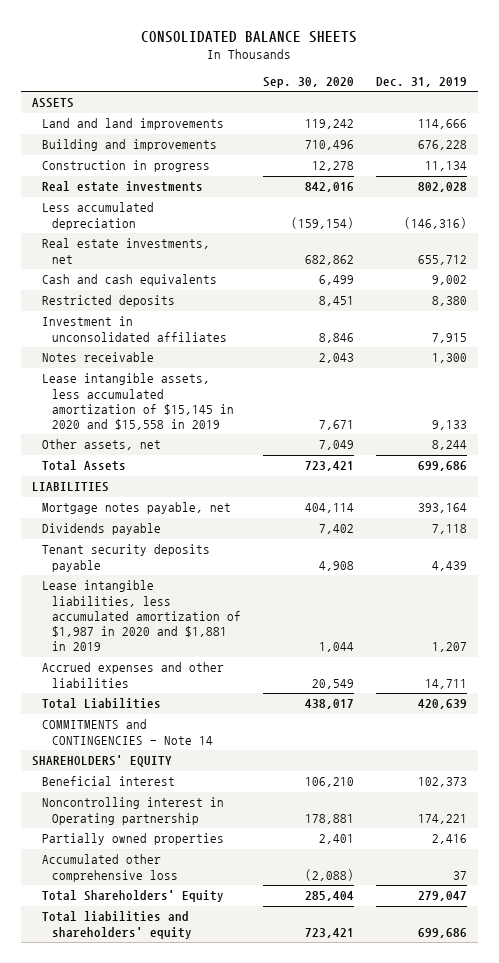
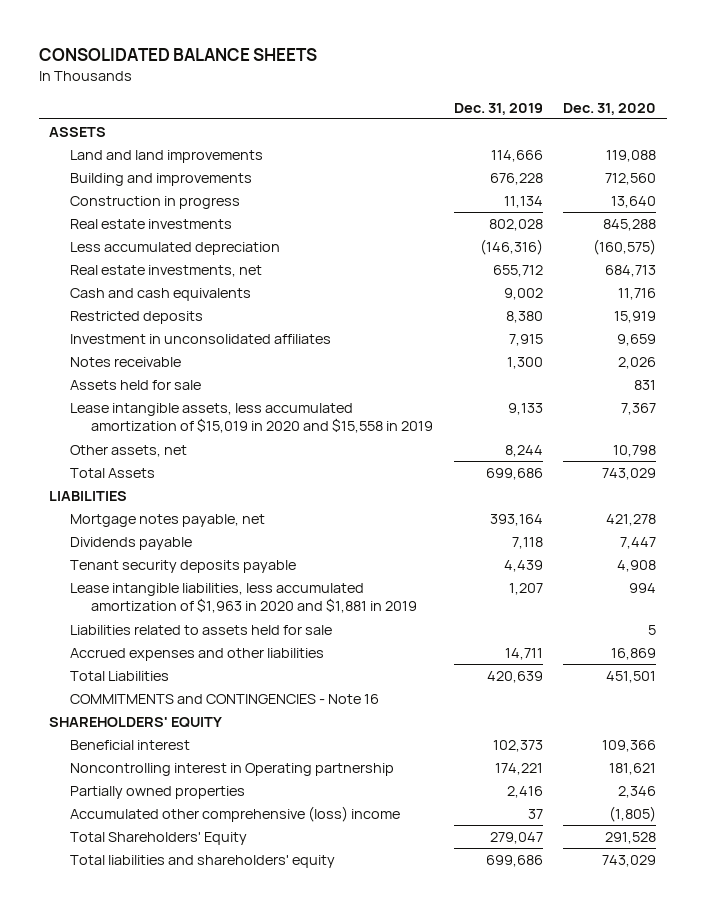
- | Sep. 30, 2020 | Dec. 31, 2019
+ | Dec. 31, 2019 | Dec. 31, 2020
- Lease intangible assets, less accumulated amortization of $15,145 in 2020 and $15,558 in 2019 | 7,671 | 9,133
+ Assets held for sale | | 831
+ Lease intangible assets, less accumulated amortization of $15,019 in 2020 and $15,558 in 2019 | 9,133 | 7,367
- Lease intangible liabilities, less accumulated amortization of $1,987 in 2020 and $1,881 in 2019 | 1,044 | 1,207
+ Lease intangible liabilities, less accumulated amortization of $1,963 in 2020 and $1,881 in 2019 | 1,207 | 994
+ Liabilities related to assets held for sale | | 5
- COMMITMENTS and CONTINGENCIES - Note 14
+ COMMITMENTS and CONTINGENCIES - Note 16
- Accumulated other comprehensive loss | (2,088) | 37
+ Accumulated other comprehensive (loss) income | 37 | (1,805)

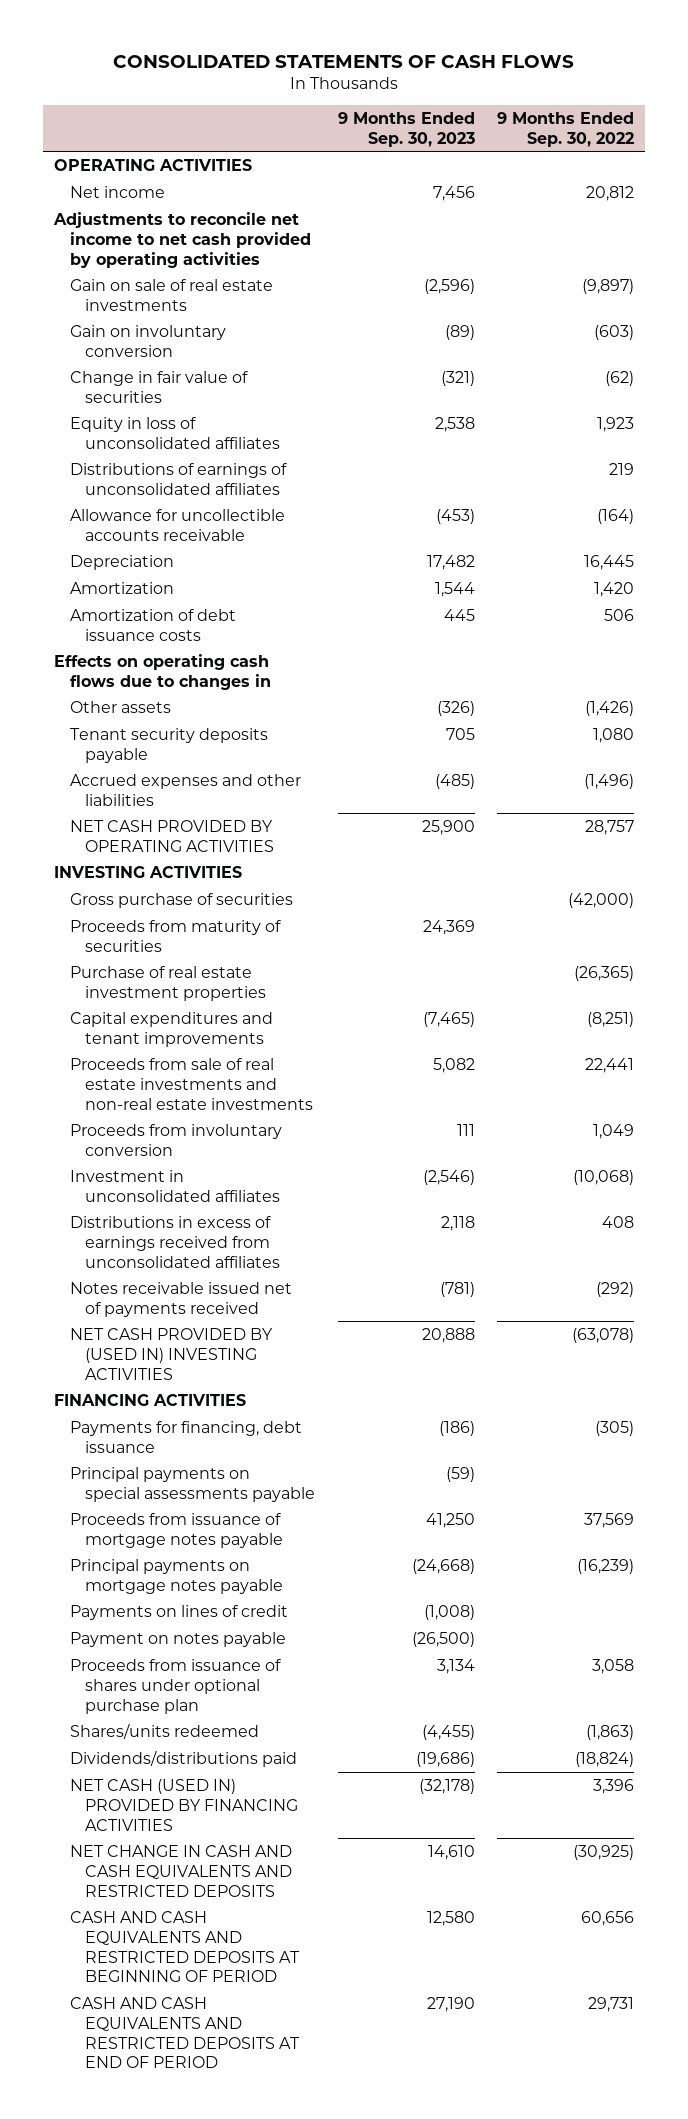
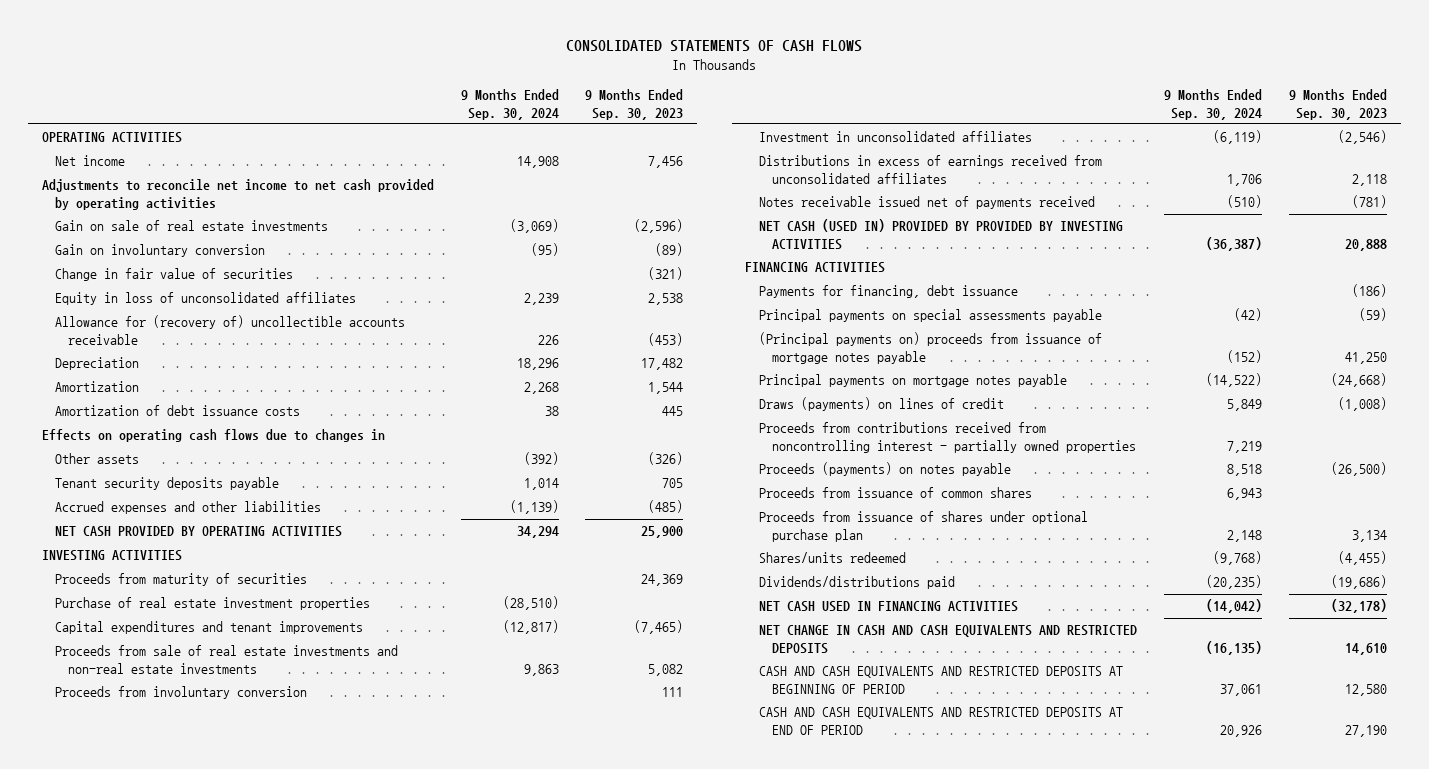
- | 9 Months Ended Sep. 30, 2023 | 9 Months Ended Sep. 30, 2022
+ | 9 Months Ended Sep. 30, 2024 | 9 Months Ended Sep. 30, 2023
- Distributions of earnings of unconsolidated affiliates | | 219
- Allowance for uncollectible accounts receivable | (453) | (164)
+ Allowance for (recovery of) uncollectible accounts receivable | 226 | (453)
- Gross purchase of securities | | (42,000)
- NET CASH PROVIDED BY (USED IN) INVESTING ACTIVITIES | 20,888 | (63,078)
+ NET CASH (USED IN) PROVIDED BY PROVIDED BY INVESTING ACTIVITIES | (36,387) | 20,888
- Proceeds from issuance of mortgage notes payable | 41,250 | 37,569
+ (Principal payments on) proceeds from issuance of mortgage notes payable | (152) | 41,250
- Payments on lines of credit | (1,008) |
- Payment on notes payable | (26,500) |
+ Draws (payments) on lines of credit | 5,849 | (1,008)
+ Proceeds from contributions received from noncontrolling interest - partially owned properties | 7,219 |
+ Proceeds (payments) on notes payable | 8,518 | (26,500)
+ Proceeds from issuance of common shares | 6,943 |
- NET CASH (USED IN) PROVIDED BY FINANCING ACTIVITIES | (32,178) | 3,396
+ NET CASH USED IN FINANCING ACTIVITIES | (14,042) | (32,178)

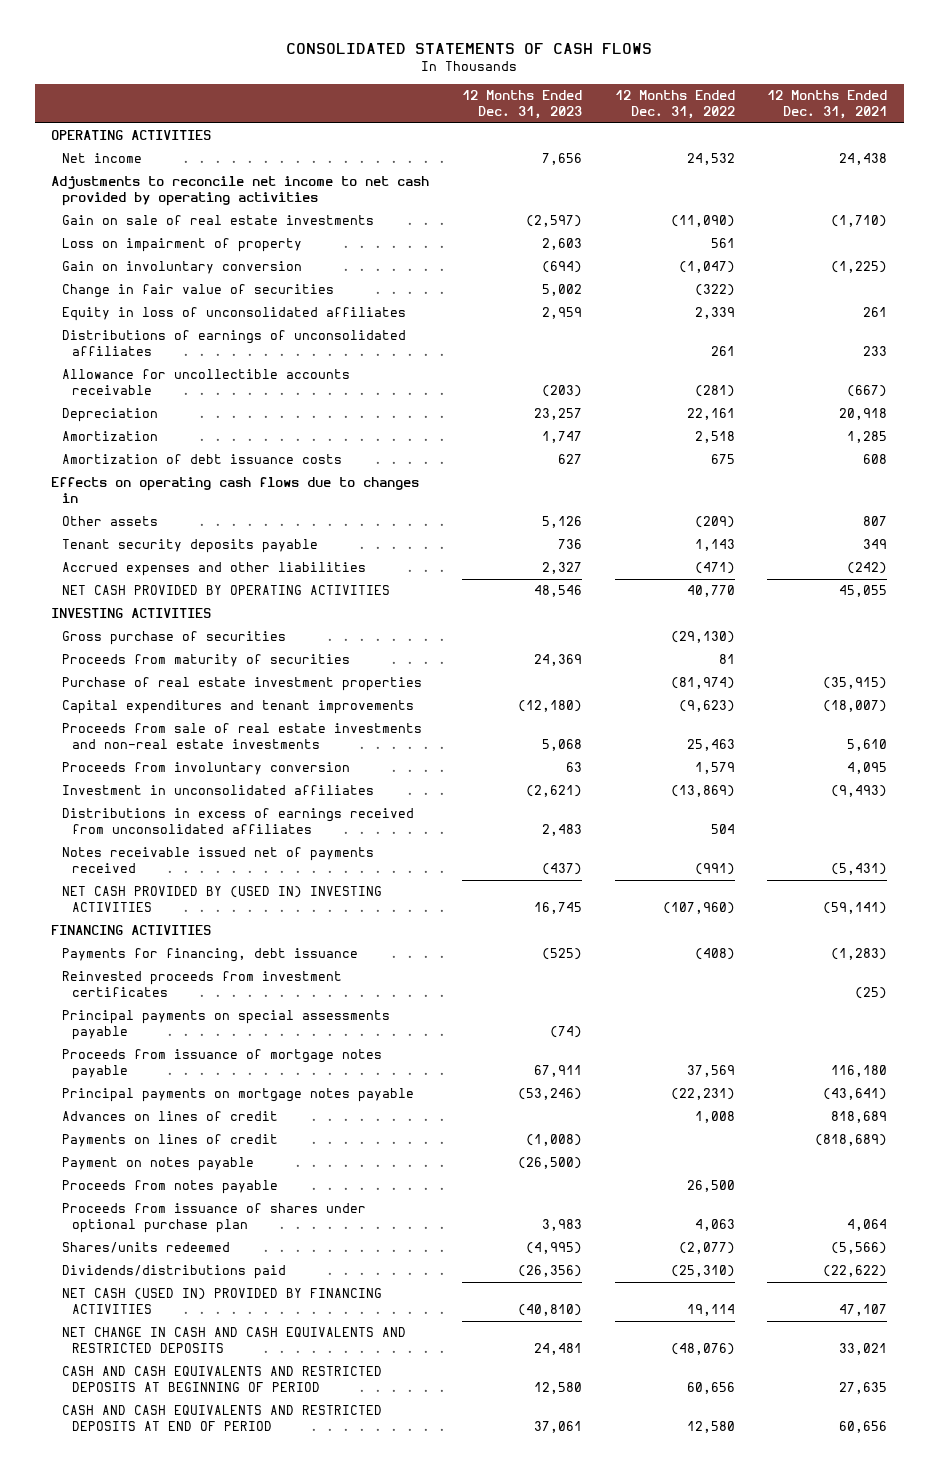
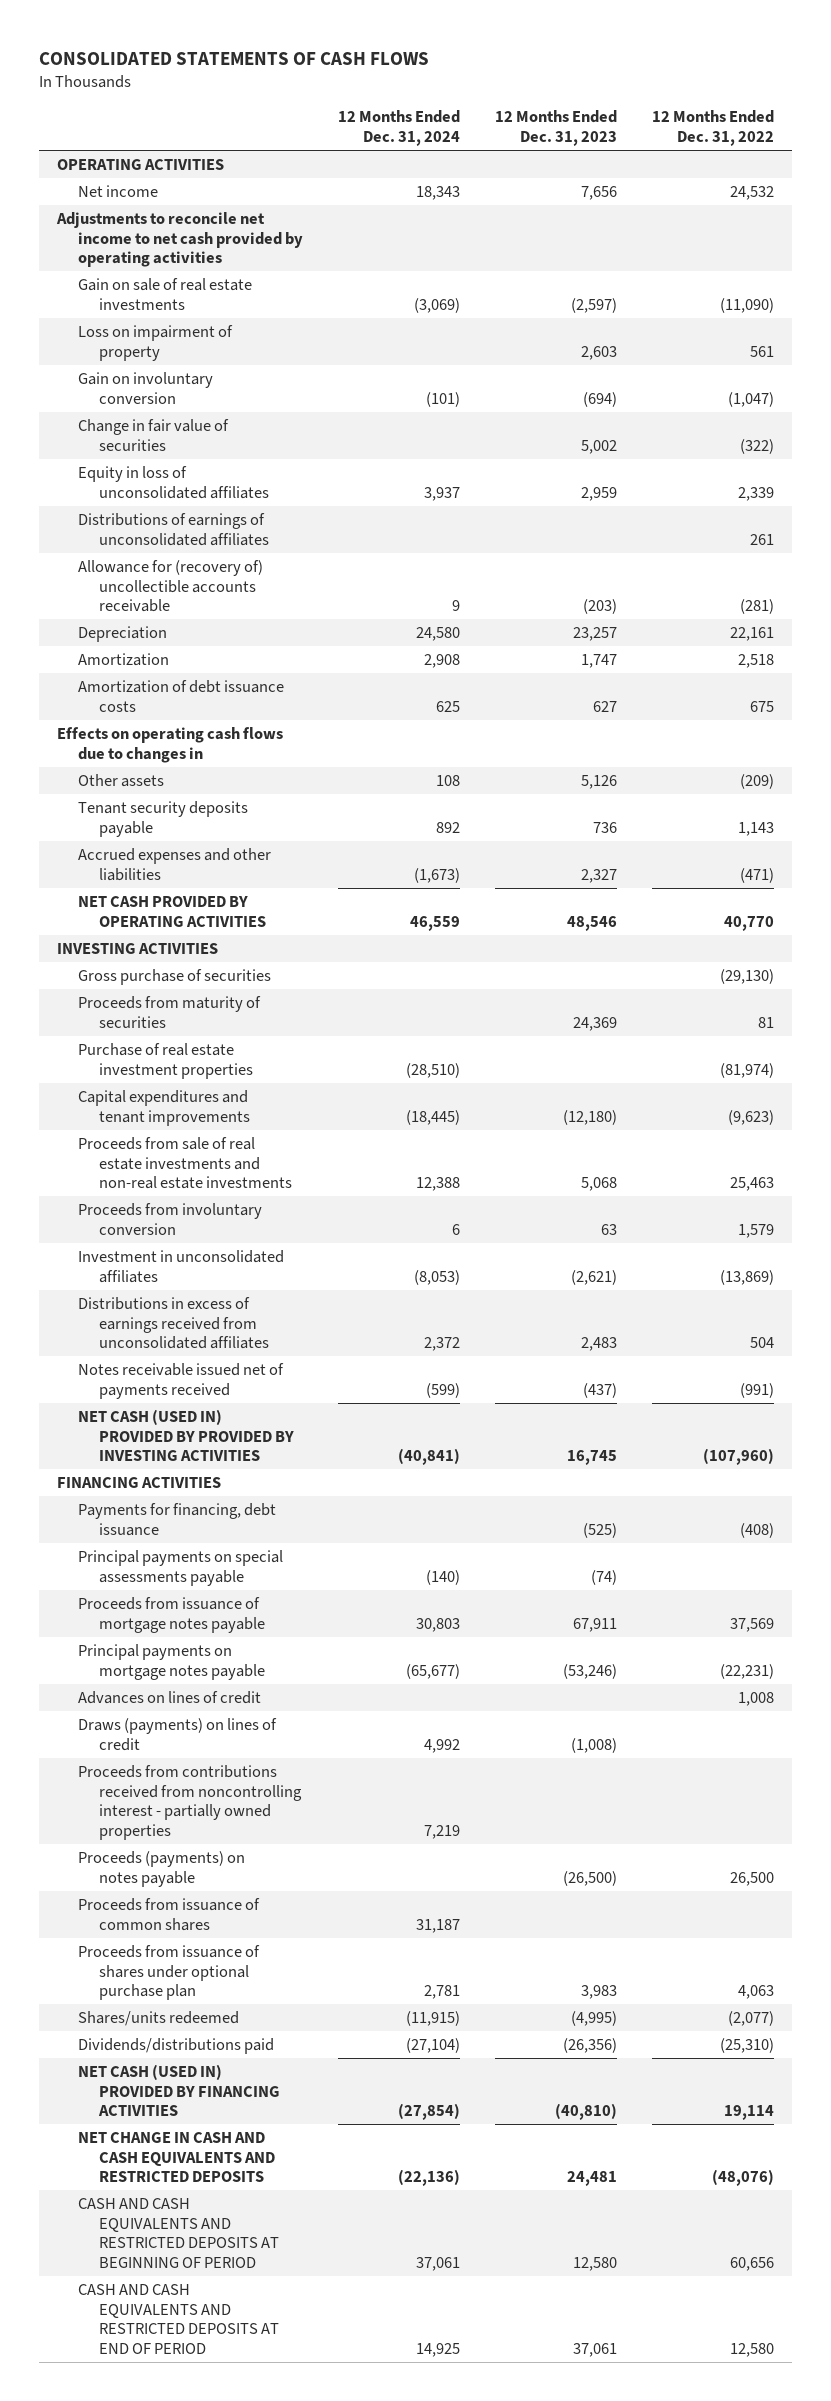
- | 12 Months Ended Dec. 31, 2023 | 12 Months Ended Dec. 31, 2022 | 12 Months Ended Dec. 31, 2021
+ | 12 Months Ended Dec. 31, 2024 | 12 Months Ended Dec. 31, 2023 | 12 Months Ended Dec. 31, 2022
- Allowance for uncollectible accounts receivable | (203) | (281) | (667)
+ Allowance for (recovery of) uncollectible accounts receivable | 9 | (203) | (281)
- NET CASH PROVIDED BY (USED IN) INVESTING ACTIVITIES | 16,745 | (107,960) | (59,141)
+ NET CASH (USED IN) PROVIDED BY PROVIDED BY INVESTING ACTIVITIES | (40,841) | 16,745 | (107,960)
- Reinvested proceeds from investment certificates | | | (25)
- Payments on lines of credit | (1,008) | | (818,689)
- Payment on notes payable | (26,500) | |
- Proceeds from notes payable | | 26,500 |
+ Draws (payments) on lines of credit | 4,992 | (1,008) |
+ Proceeds from contributions received from noncontrolling interest - partially owned properties | 7,219 | |
+ Proceeds (payments) on notes payable | | (26,500) | 26,500
+ Proceeds from issuance of common shares | 31,187 | |

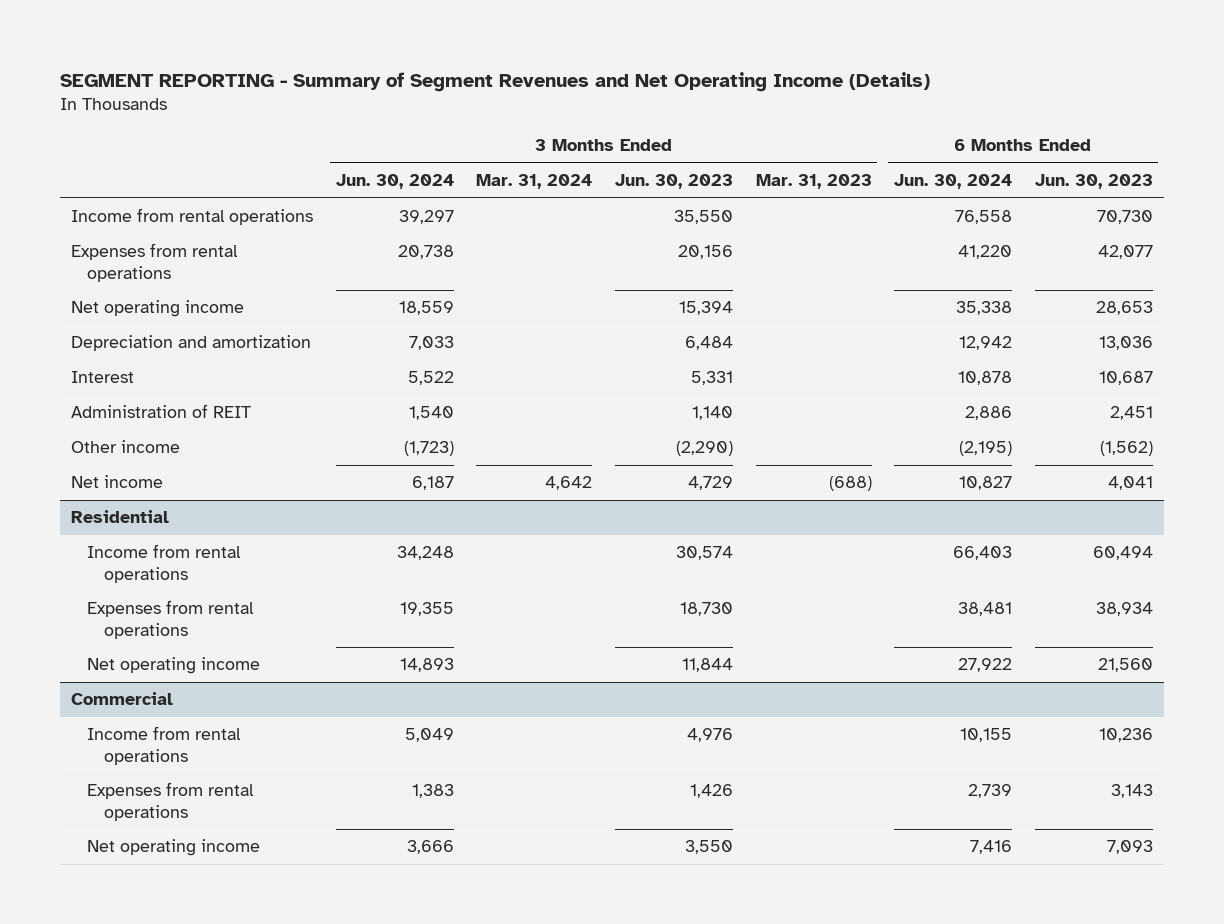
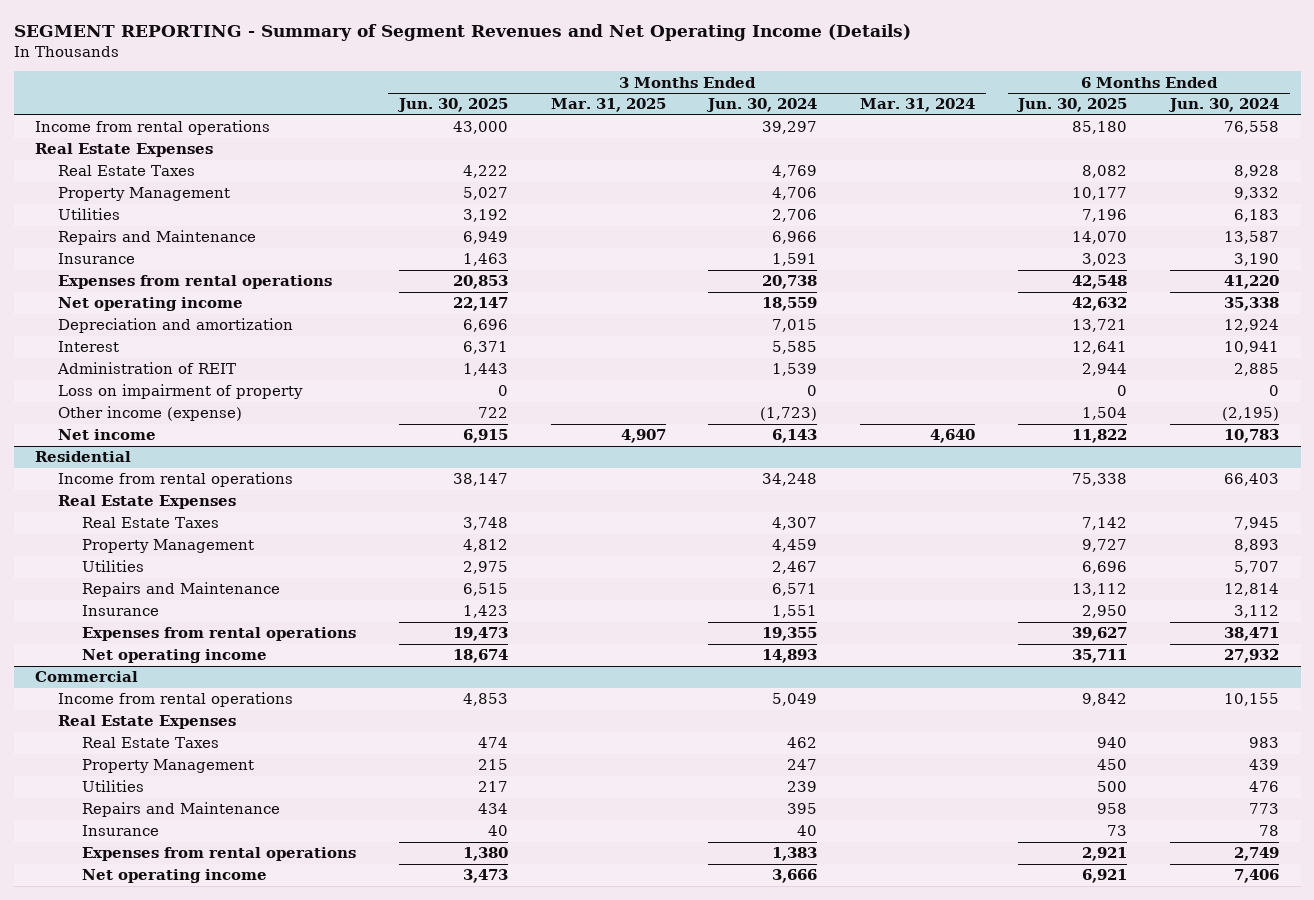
- | 3 Months Ended Jun. 30, 2024 | 3 Months Ended Mar. 31, 2024 | 3 Months Ended Jun. 30, 2023 | 3 Months Ended Mar. 31, 2023 | 6 Months Ended Jun. 30, 2024 | 6 Months Ended Jun. 30, 2023
+ | 3 Months Ended Jun. 30, 2025 | 3 Months Ended Mar. 31, 2025 | 3 Months Ended Jun. 30, 2024 | 3 Months Ended Mar. 31, 2024 | 6 Months Ended Jun. 30, 2025 | 6 Months Ended Jun. 30, 2024
+ Real Estate Expenses
+ Real Estate Taxes | 4,222 | | 4,769 | | 8,082 | 8,928
+ Property Management | 5,027 | | 4,706 | | 10,177 | 9,332
+ Utilities | 3,192 | | 2,706 | | 7,196 | 6,183
+ Repairs and Maintenance | 6,949 | | 6,966 | | 14,070 | 13,587
+ Insurance | 1,463 | | 1,591 | | 3,023 | 3,190
- Depreciation and amortization | 7,033 | | 6,484 | | 12,942 | 13,036
- Interest | 5,522 | | 5,331 | | 10,878 | 10,687
- Administration of REIT | 1,540 | | 1,140 | | 2,886 | 2,451
- Other income | (1,723) | | (2,290) | | (2,195) | (1,562)
- Net income | 6,187 | 4,642 | 4,729 | (688) | 10,827 | 4,041
+ Depreciation and amortization | 6,696 | | 7,015 | | 13,721 | 12,924
+ Interest | 6,371 | | 5,585 | | 12,641 | 10,941
+ Administration of REIT | 1,443 | | 1,539 | | 2,944 | 2,885
+ Loss on impairment of property | 0 | | 0 | | 0 | 0
+ Other income (expense) | 722 | | (1,723) | | 1,504 | (2,195)
+ Net income | 6,915 | 4,907 | 6,143 | 4,640 | 11,822 | 10,783
@ Residential
- Expenses from rental operations | 19,355 | | 18,730 | | 38,481 | 38,934
- Net operating income | 14,893 | | 11,844 | | 27,922 | 21,560
+ Real Estate Expenses
+ Real Estate Taxes | 3,748 | | 4,307 | | 7,142 | 7,945
+ Property Management | 4,812 | | 4,459 | | 9,727 | 8,893
+ Utilities | 2,975 | | 2,467 | | 6,696 | 5,707
+ Repairs and Maintenance | 6,515 | | 6,571 | | 13,112 | 12,814
+ Insurance | 1,423 | | 1,551 | | 2,950 | 3,112
+ Expenses from rental operations | 19,473 | | 19,355 | | 39,627 | 38,471
+ Net operating income | 18,674 | | 14,893 | | 35,711 | 27,932
@ Commercial
- Expenses from rental operations | 1,383 | | 1,426 | | 2,739 | 3,143
- Net operating income | 3,666 | | 3,550 | | 7,416 | 7,093
+ Real Estate Expenses
+ Real Estate Taxes | 474 | | 462 | | 940 | 983
+ Property Management | 215 | | 247 | | 450 | 439
+ Utilities | 217 | | 239 | | 500 | 476
+ Repairs and Maintenance | 434 | | 395 | | 958 | 773
+ Insurance | 40 | | 40 | | 73 | 78
+ Expenses from rental operations | 1,380 | | 1,383 | | 2,921 | 2,749
+ Net operating income | 3,473 | | 3,666 | | 6,921 | 7,406

